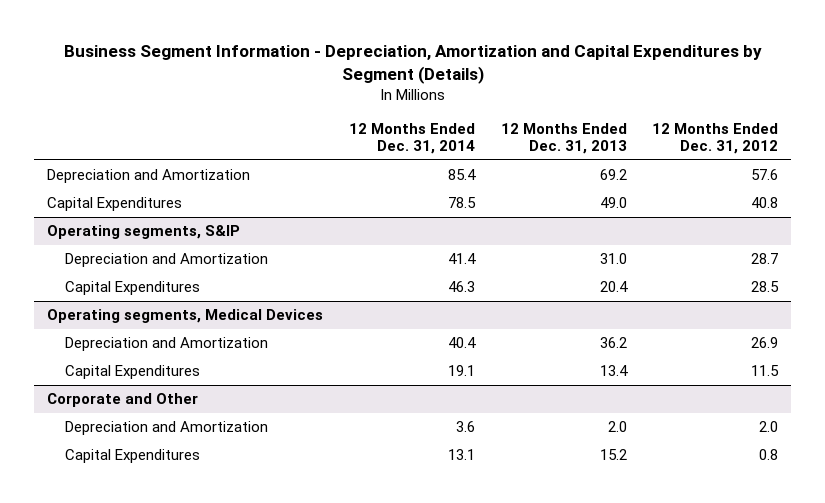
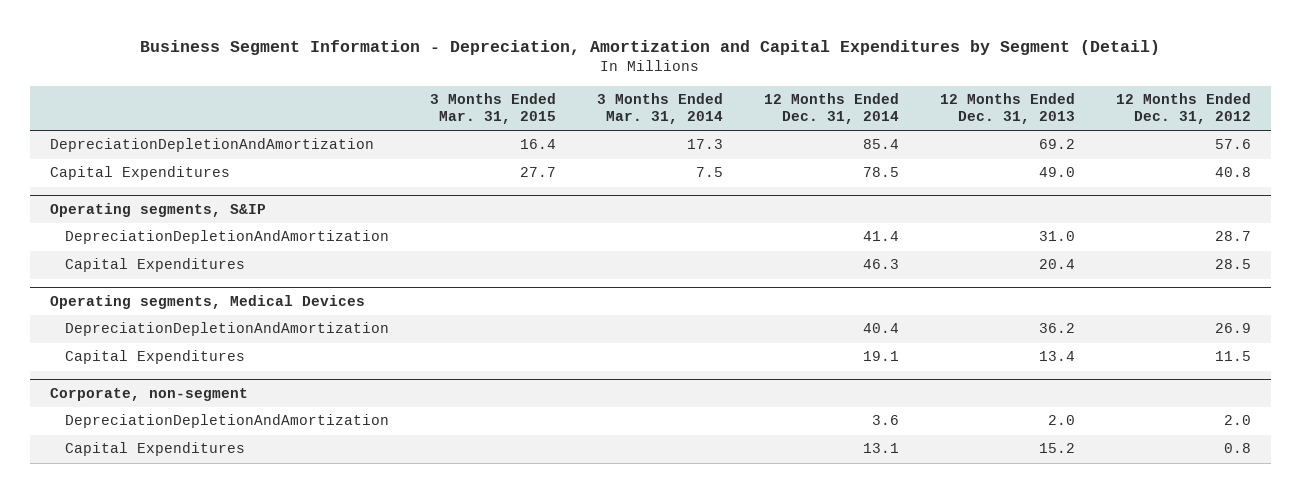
- Business Segment Information - Depreciation, Amortization and Capital Expenditures by Segment (Details)
+ Business Segment Information - Depreciation, Amortization and Capital Expenditures by Segment (Detail)
- | 12 Months Ended Dec. 31, 2014 | 12 Months Ended Dec. 31, 2013 | 12 Months Ended Dec. 31, 2012
+ | 3 Months Ended Mar. 31, 2015 | 3 Months Ended Mar. 31, 2014 | 12 Months Ended Dec. 31, 2014 | 12 Months Ended Dec. 31, 2013 | 12 Months Ended Dec. 31, 2012
- Depreciation and Amortization | 85.4 | 69.2 | 57.6
+ DepreciationDepletionAndAmortization | 16.4 | 17.3 | 85.4 | 69.2 | 57.6
@ Operating segments, S&IP
- Depreciation and Amortization | 41.4 | 31.0 | 28.7
+ DepreciationDepletionAndAmortization | | | 41.4 | 31.0 | 28.7
@ Operating segments, Medical Devices
- Depreciation and Amortization | 40.4 | 36.2 | 26.9
+ DepreciationDepletionAndAmortization | | | 40.4 | 36.2 | 26.9
- Corporate and Other
- Depreciation and Amortization | 3.6 | 2.0 | 2.0
+ Corporate, non-segment
+ DepreciationDepletionAndAmortization | | | 3.6 | 2.0 | 2.0

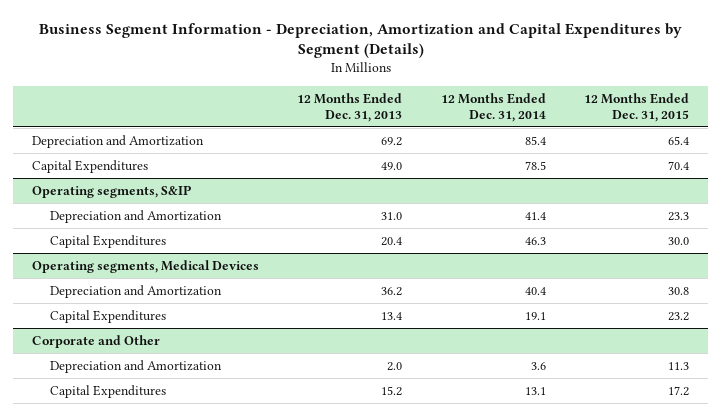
- Business Segment Information - Depreciation, Amortization and Capital Expenditures by Segment (Detail)
+ Business Segment Information - Depreciation, Amortization and Capital Expenditures by Segment (Details)
- | 3 Months Ended Mar. 31, 2015 | 3 Months Ended Mar. 31, 2014 | 12 Months Ended Dec. 31, 2014 | 12 Months Ended Dec. 31, 2013 | 12 Months Ended Dec. 31, 2012
+ | 12 Months Ended Dec. 31, 2013 | 12 Months Ended Dec. 31, 2014 | 12 Months Ended Dec. 31, 2015
- DepreciationDepletionAndAmortization | 16.4 | 17.3 | 85.4 | 69.2 | 57.6
+ Depreciation and Amortization | 69.2 | 85.4 | 65.4
@ Operating segments, S&IP
- DepreciationDepletionAndAmortization | | | 41.4 | 31.0 | 28.7
+ Depreciation and Amortization | 31.0 | 41.4 | 23.3
@ Operating segments, Medical Devices
- DepreciationDepletionAndAmortization | | | 40.4 | 36.2 | 26.9
+ Depreciation and Amortization | 36.2 | 40.4 | 30.8
- Corporate, non-segment
- DepreciationDepletionAndAmortization | | | 3.6 | 2.0 | 2.0
+ Corporate and Other
+ Depreciation and Amortization | 2.0 | 3.6 | 11.3

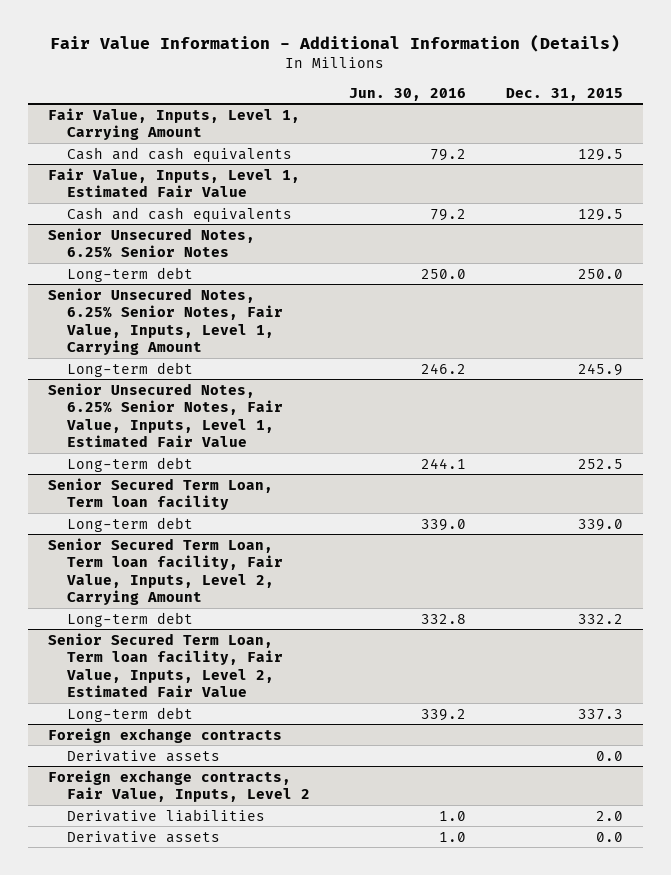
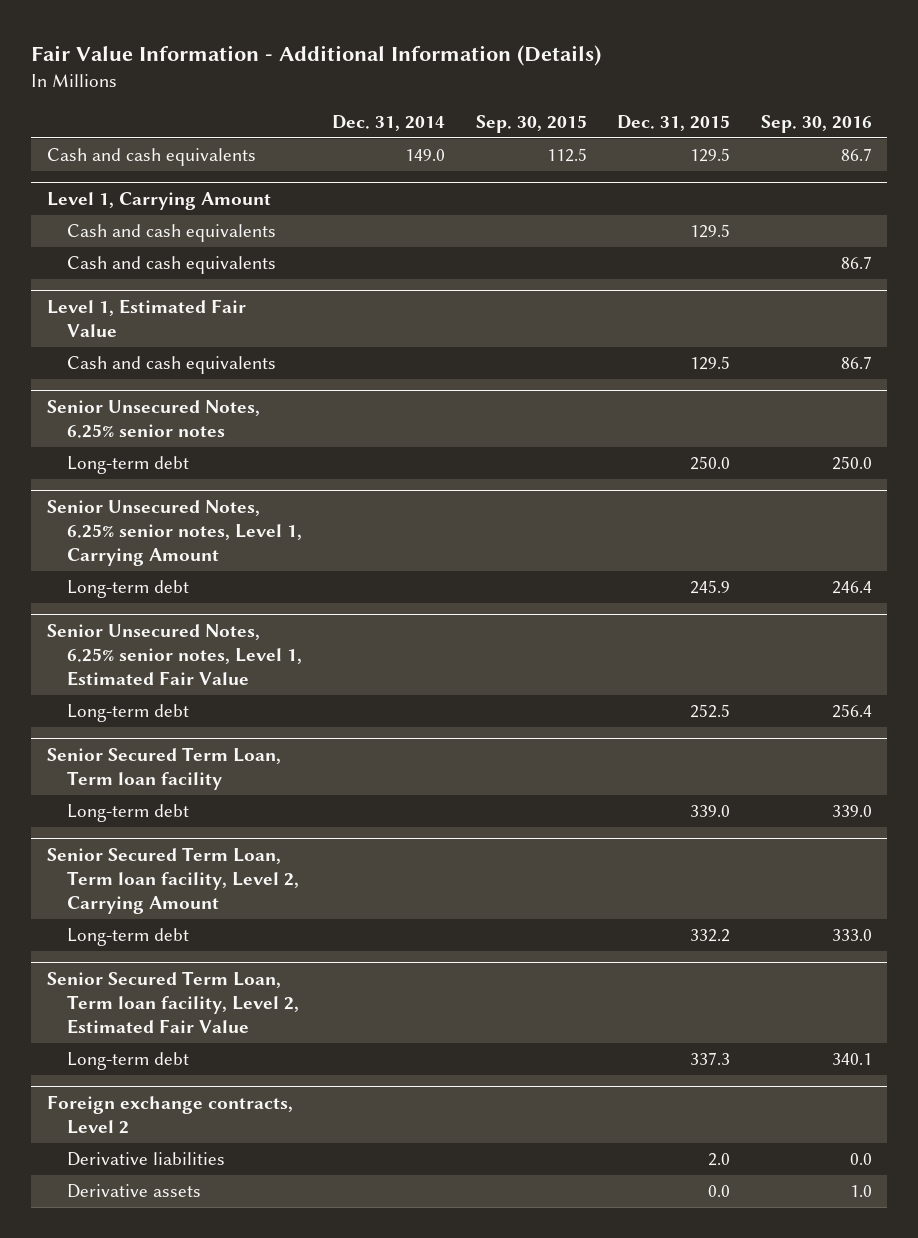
- | Jun. 30, 2016 | Dec. 31, 2015
+ | Dec. 31, 2014 | Sep. 30, 2015 | Dec. 31, 2015 | Sep. 30, 2016
- Fair Value, Inputs, Level 1, Carrying Amount
- Fair Value, Inputs, Level 1, Estimated Fair Value
+ Level 1, Carrying Amount
- Senior Unsecured Notes, 6.25% Senior Notes
+ Cash and cash equivalents | | | | 86.7
+ Level 1, Estimated Fair Value
+ Cash and cash equivalents | | | 129.5 | 86.7
+ Senior Unsecured Notes, 6.25% senior notes
- Senior Unsecured Notes, 6.25% Senior Notes, Fair Value, Inputs, Level 1, Carrying Amount
+ Senior Unsecured Notes, 6.25% senior notes, Level 1, Carrying Amount
- Senior Unsecured Notes, 6.25% Senior Notes, Fair Value, Inputs, Level 1, Estimated Fair Value
+ Senior Unsecured Notes, 6.25% senior notes, Level 1, Estimated Fair Value
- Senior Secured Term Loan, Term loan facility, Fair Value, Inputs, Level 2, Carrying Amount
+ Senior Secured Term Loan, Term loan facility, Level 2, Carrying Amount
- Senior Secured Term Loan, Term loan facility, Fair Value, Inputs, Level 2, Estimated Fair Value
+ Senior Secured Term Loan, Term loan facility, Level 2, Estimated Fair Value
- Foreign exchange contracts
- Derivative assets | | 0.0
- Foreign exchange contracts, Fair Value, Inputs, Level 2
+ Foreign exchange contracts, Level 2

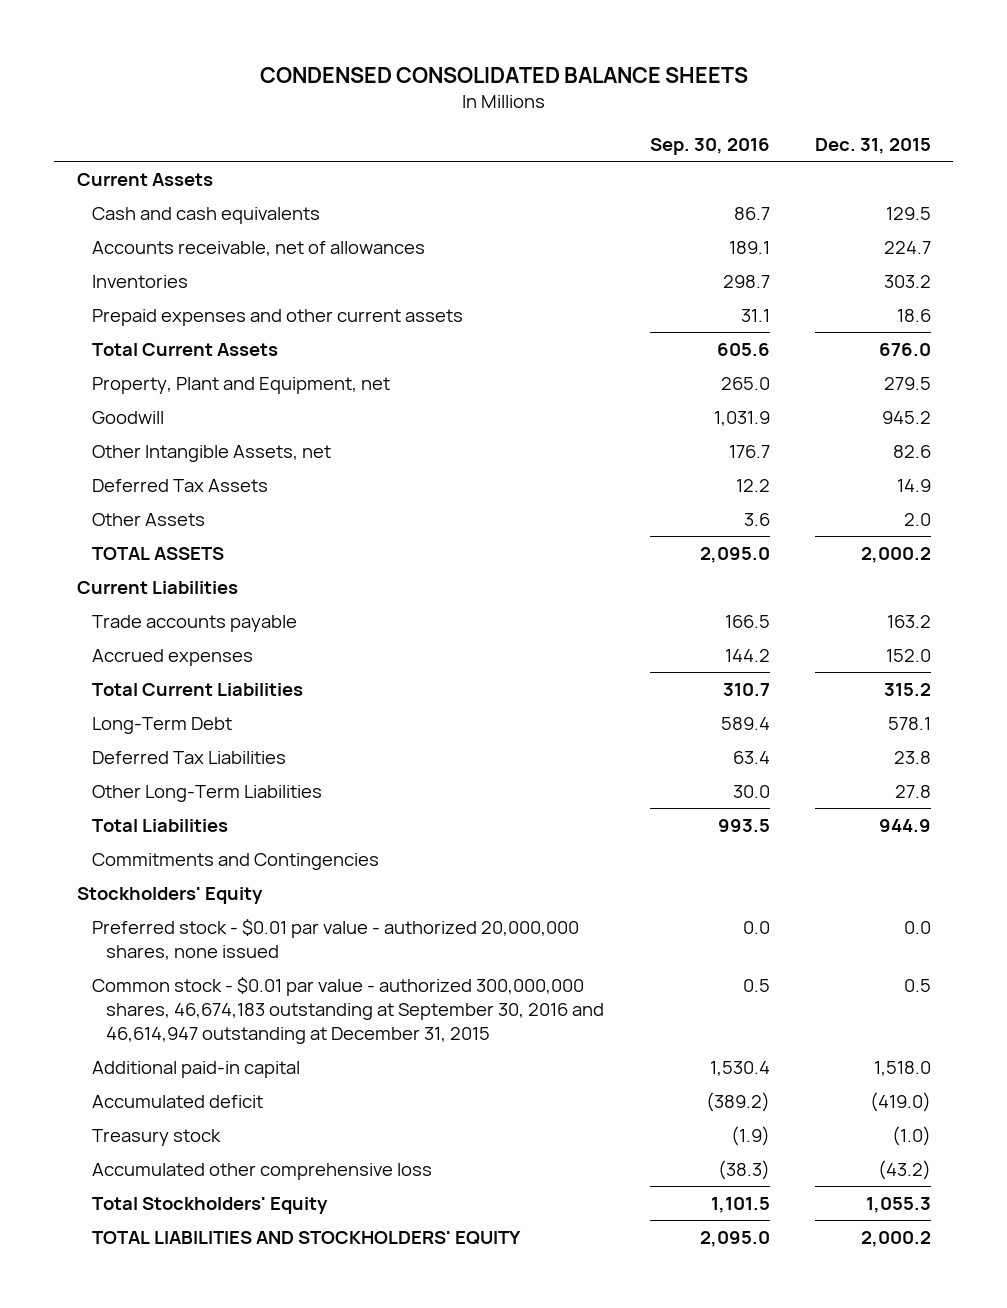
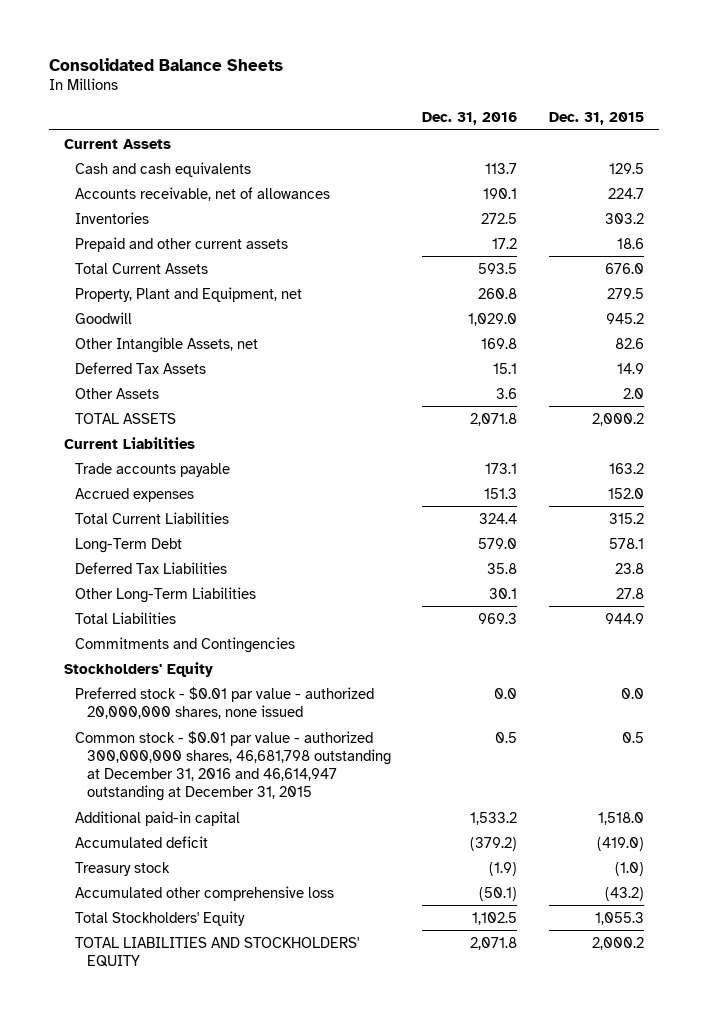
- CONDENSED CONSOLIDATED BALANCE SHEETS
+ Consolidated Balance Sheets
- | Sep. 30, 2016 | Dec. 31, 2015
+ | Dec. 31, 2016 | Dec. 31, 2015
- Prepaid expenses and other current assets | 31.1 | 18.6
+ Prepaid and other current assets | 17.2 | 18.6
- Common stock - $0.01 par value - authorized 300,000,000 shares, 46,674,183 outstanding at September 30, 2016 and 46,614,947 outstanding at December 31, 2015 | 0.5 | 0.5
+ Common stock - $0.01 par value - authorized 300,000,000 shares, 46,681,798 outstanding at December 31, 2016 and 46,614,947 outstanding at December 31, 2015 | 0.5 | 0.5

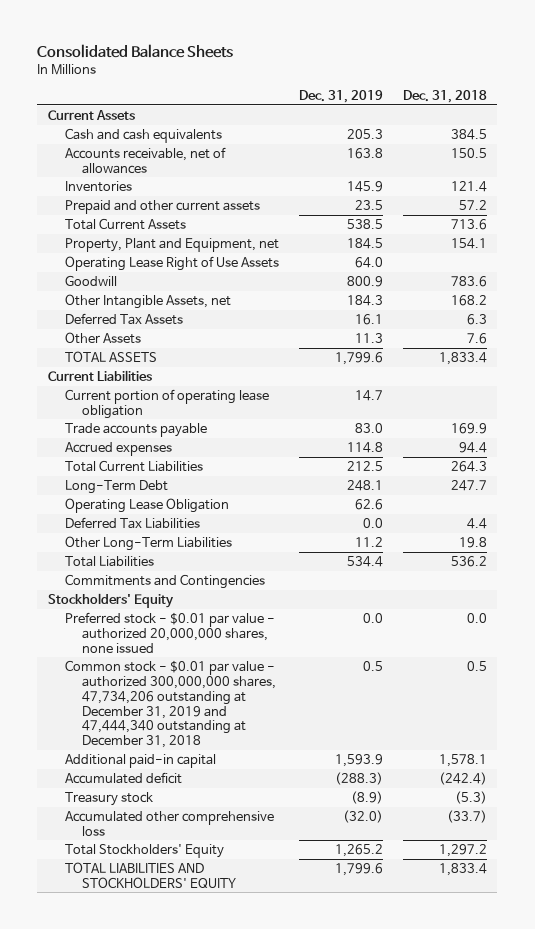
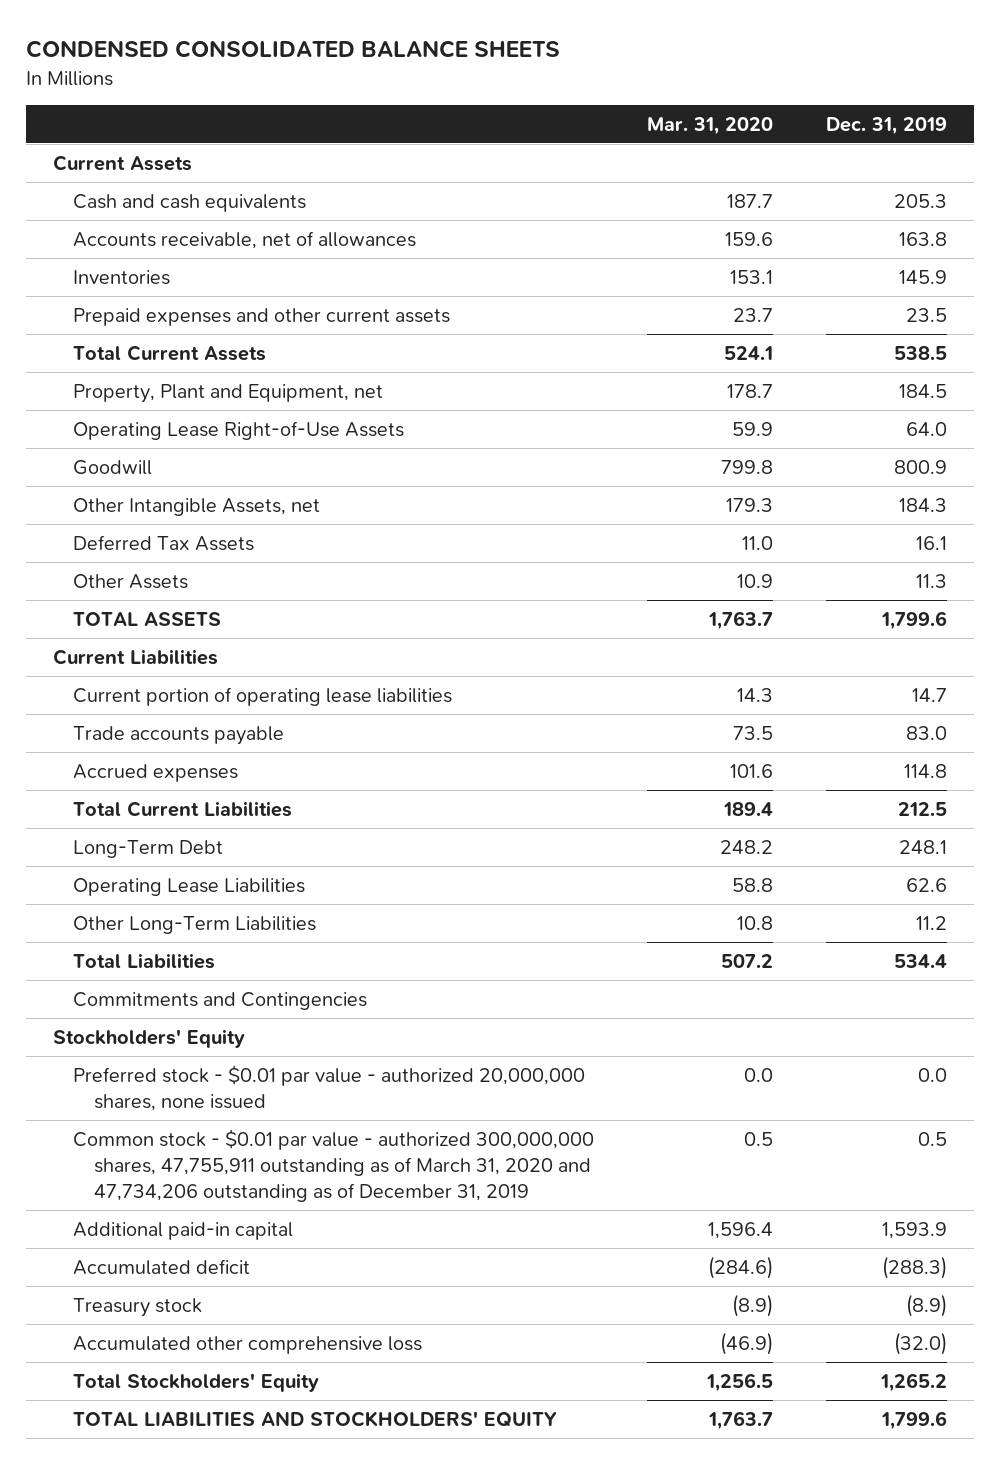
- Consolidated Balance Sheets
+ CONDENSED CONSOLIDATED BALANCE SHEETS
- | Dec. 31, 2019 | Dec. 31, 2018
+ | Mar. 31, 2020 | Dec. 31, 2019
- Prepaid and other current assets | 23.5 | 57.2
+ Prepaid expenses and other current assets | 23.7 | 23.5
- Operating Lease Right of Use Assets | 64.0 |
+ Operating Lease Right-of-Use Assets | 59.9 | 64.0
- Current portion of operating lease obligation | 14.7 |
+ Current portion of operating lease liabilities | 14.3 | 14.7
- Operating Lease Obligation | 62.6 |
- Deferred Tax Liabilities | 0.0 | 4.4
+ Operating Lease Liabilities | 58.8 | 62.6
- Common stock - $0.01 par value - authorized 300,000,000 shares, 47,734,206 outstanding at December 31, 2019 and 47,444,340 outstanding at December 31, 2018 | 0.5 | 0.5
+ Common stock - $0.01 par value - authorized 300,000,000 shares, 47,755,911 outstanding as of March 31, 2020 and 47,734,206 outstanding as of December 31, 2019 | 0.5 | 0.5

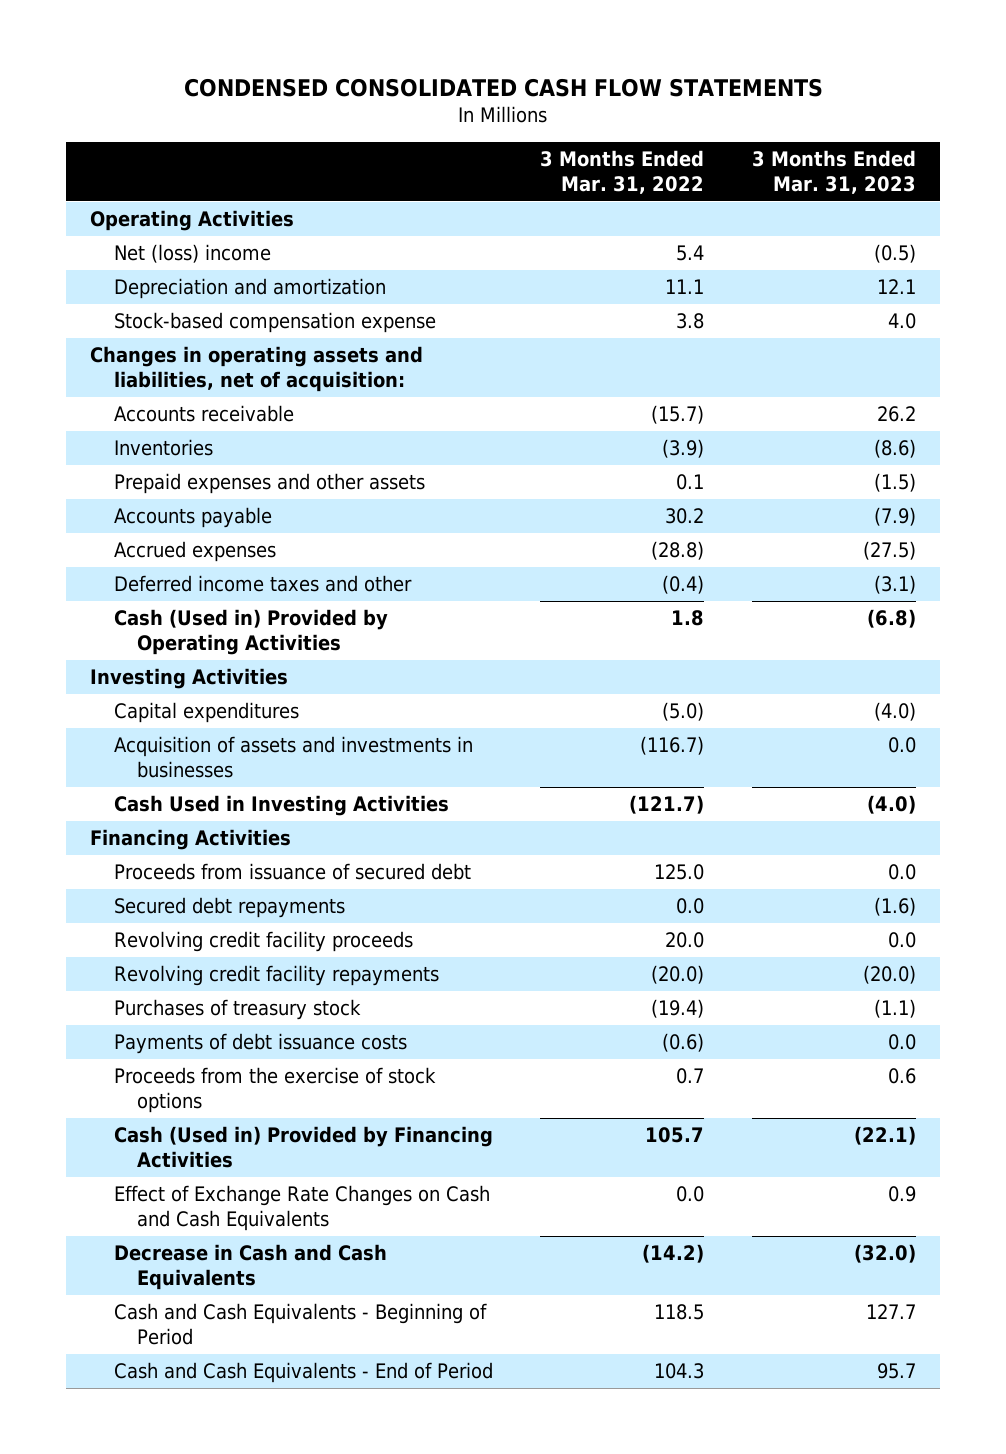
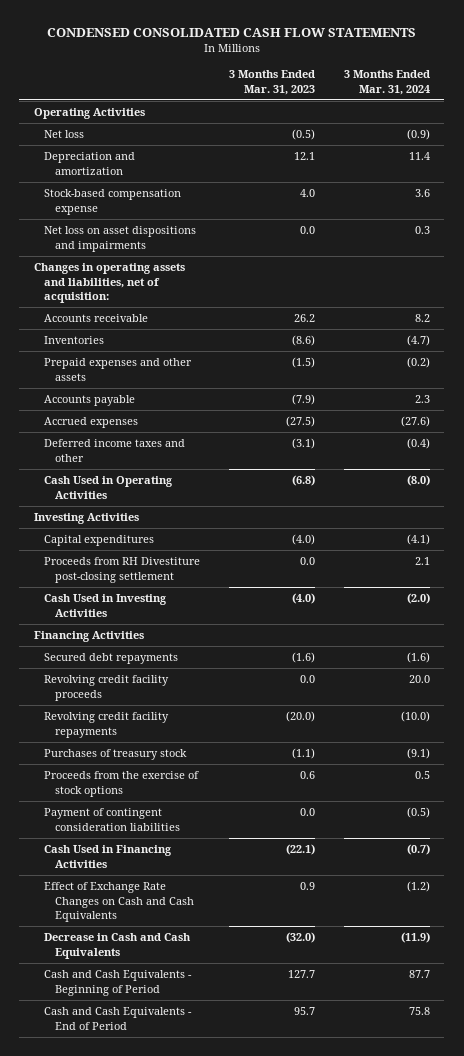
- | 3 Months Ended Mar. 31, 2022 | 3 Months Ended Mar. 31, 2023
+ | 3 Months Ended Mar. 31, 2023 | 3 Months Ended Mar. 31, 2024
- Net (loss) income | 5.4 | (0.5)
+ Net loss | (0.5) | (0.9)
+ Net loss on asset dispositions and impairments | 0.0 | 0.3
- Cash (Used in) Provided by Operating Activities | 1.8 | (6.8)
+ Cash Used in Operating Activities | (6.8) | (8.0)
- Acquisition of assets and investments in businesses | (116.7) | 0.0
+ Proceeds from RH Divestiture post-closing settlement | 0.0 | 2.1
- Proceeds from issuance of secured debt | 125.0 | 0.0
- Payments of debt issuance costs | (0.6) | 0.0
- Cash (Used in) Provided by Financing Activities | 105.7 | (22.1)
+ Payment of contingent consideration liabilities | 0.0 | (0.5)
+ Cash Used in Financing Activities | (22.1) | (0.7)

